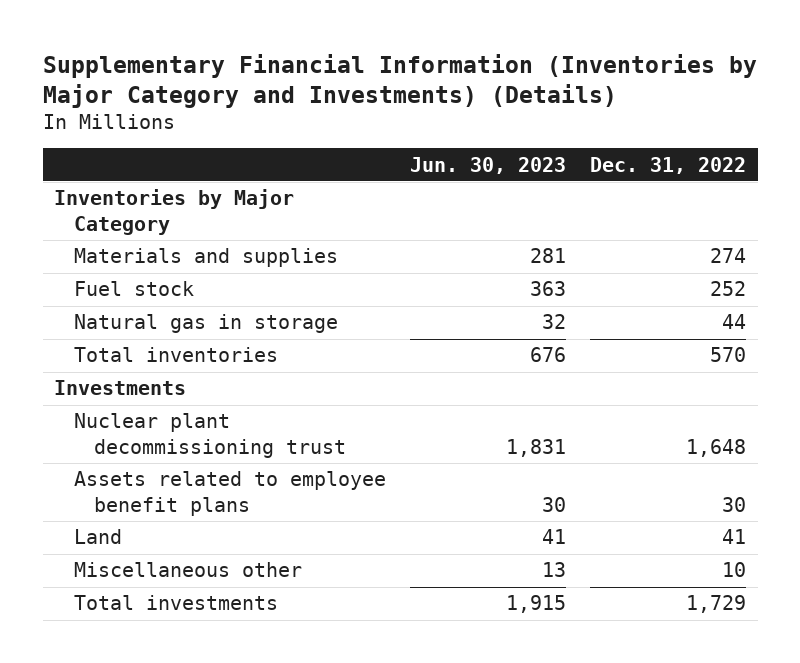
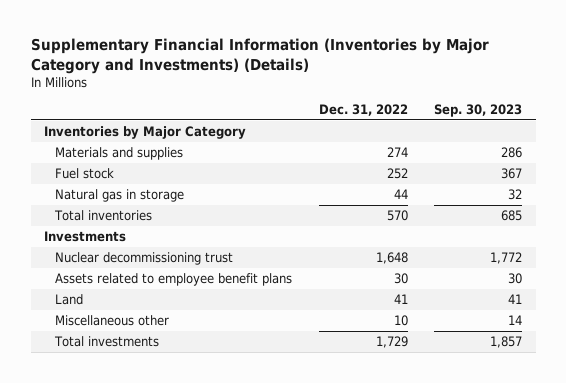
- | Jun. 30, 2023 | Dec. 31, 2022
+ | Dec. 31, 2022 | Sep. 30, 2023
- Nuclear plant decommissioning trust | 1,831 | 1,648
+ Nuclear decommissioning trust | 1,648 | 1,772

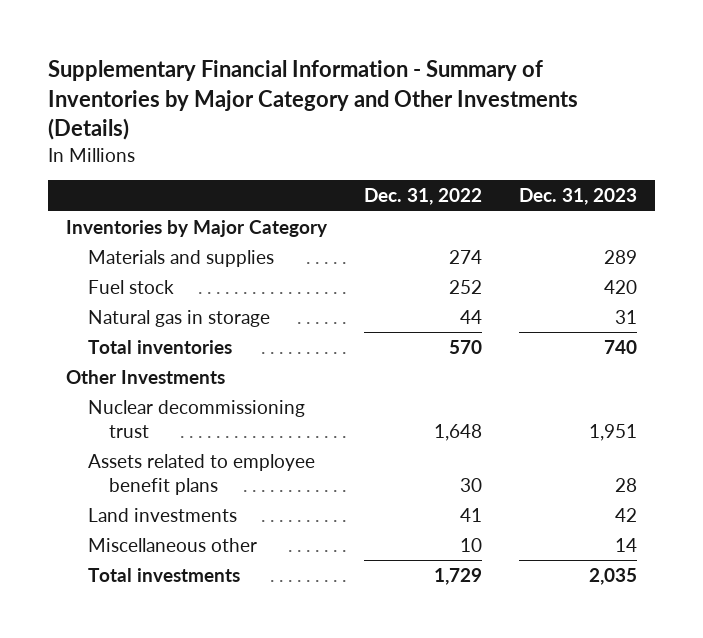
- Supplementary Financial Information (Inventories by Major Category and Investments) (Details)
+ Supplementary Financial Information - Summary of Inventories by Major Category and Other Investments (Details)
- | Dec. 31, 2022 | Sep. 30, 2023
+ | Dec. 31, 2022 | Dec. 31, 2023
- Investments
+ Other Investments
- Land | 41 | 41
+ Land investments | 41 | 42

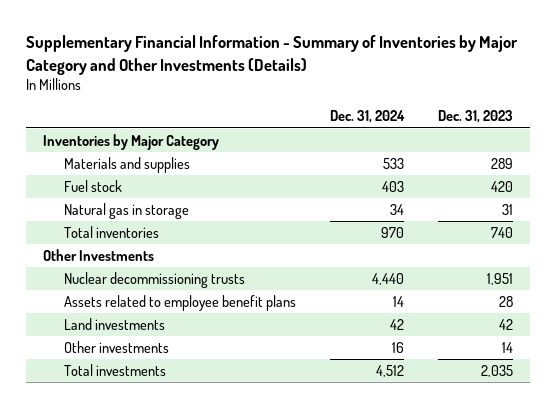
- | Dec. 31, 2022 | Dec. 31, 2023
+ | Dec. 31, 2024 | Dec. 31, 2023
- Nuclear decommissioning trust | 1,648 | 1,951
+ Nuclear decommissioning trusts | 4,440 | 1,951
- Miscellaneous other | 10 | 14
+ Other investments | 16 | 14

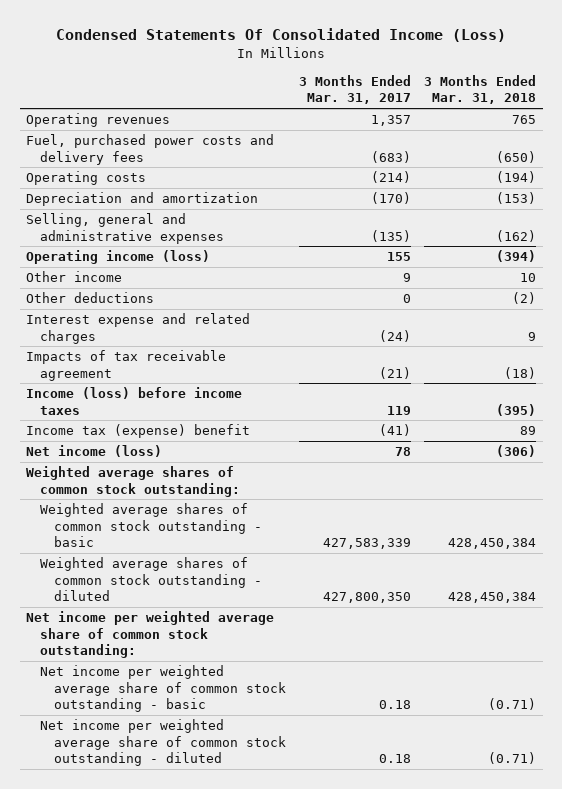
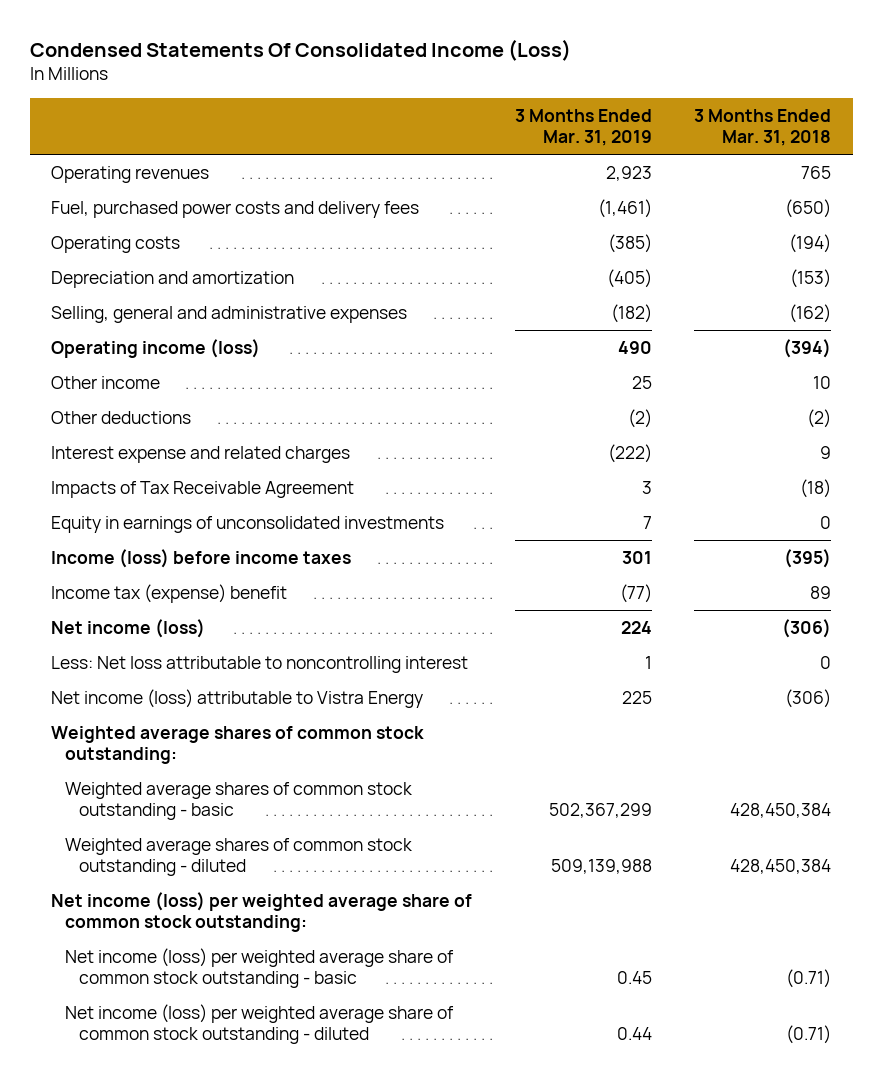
- | 3 Months Ended Mar. 31, 2017 | 3 Months Ended Mar. 31, 2018
+ | 3 Months Ended Mar. 31, 2019 | 3 Months Ended Mar. 31, 2018
- Impacts of tax receivable agreement | (21) | (18)
+ Impacts of Tax Receivable Agreement | 3 | (18)
+ Equity in earnings of unconsolidated investments | 7 | 0
+ Less: Net loss attributable to noncontrolling interest | 1 | 0
+ Net income (loss) attributable to Vistra Energy | 225 | (306)
- Net income per weighted average share of common stock outstanding:
- Net income per weighted average share of common stock outstanding - basic | 0.18 | (0.71)
- Net income per weighted average share of common stock outstanding - diluted | 0.18 | (0.71)
+ Net income (loss) per weighted average share of common stock outstanding:
+ Net income (loss) per weighted average share of common stock outstanding - basic | 0.45 | (0.71)
+ Net income (loss) per weighted average share of common stock outstanding - diluted | 0.44 | (0.71)

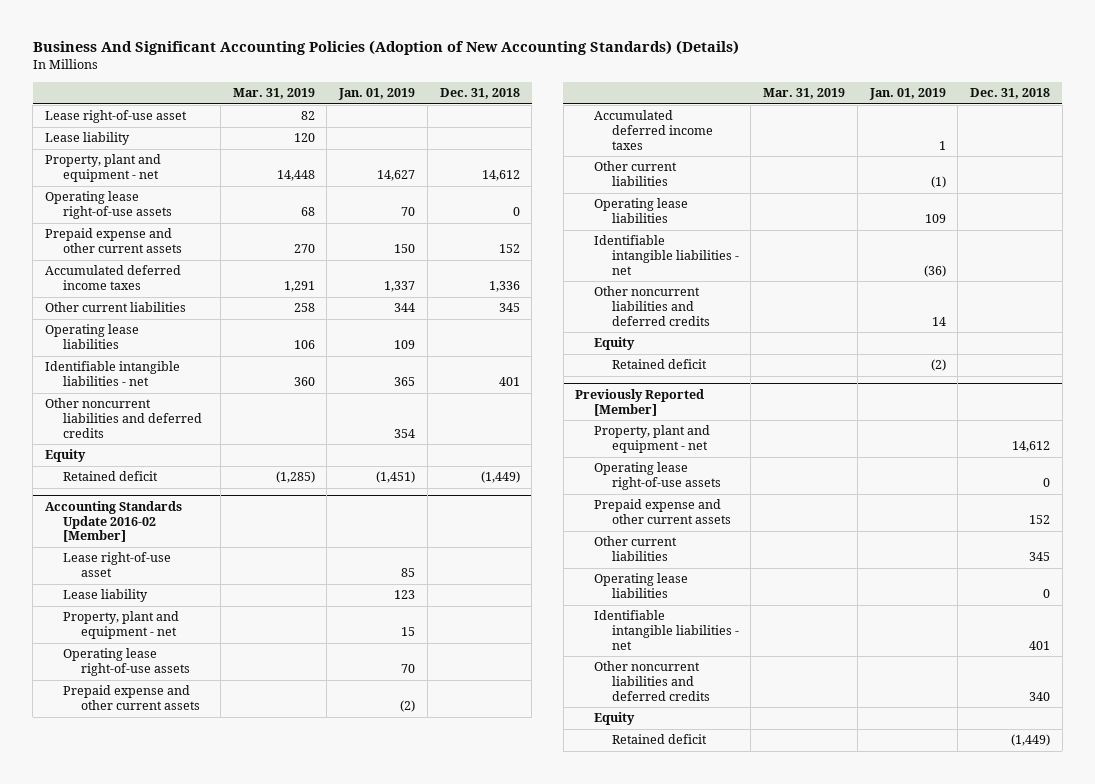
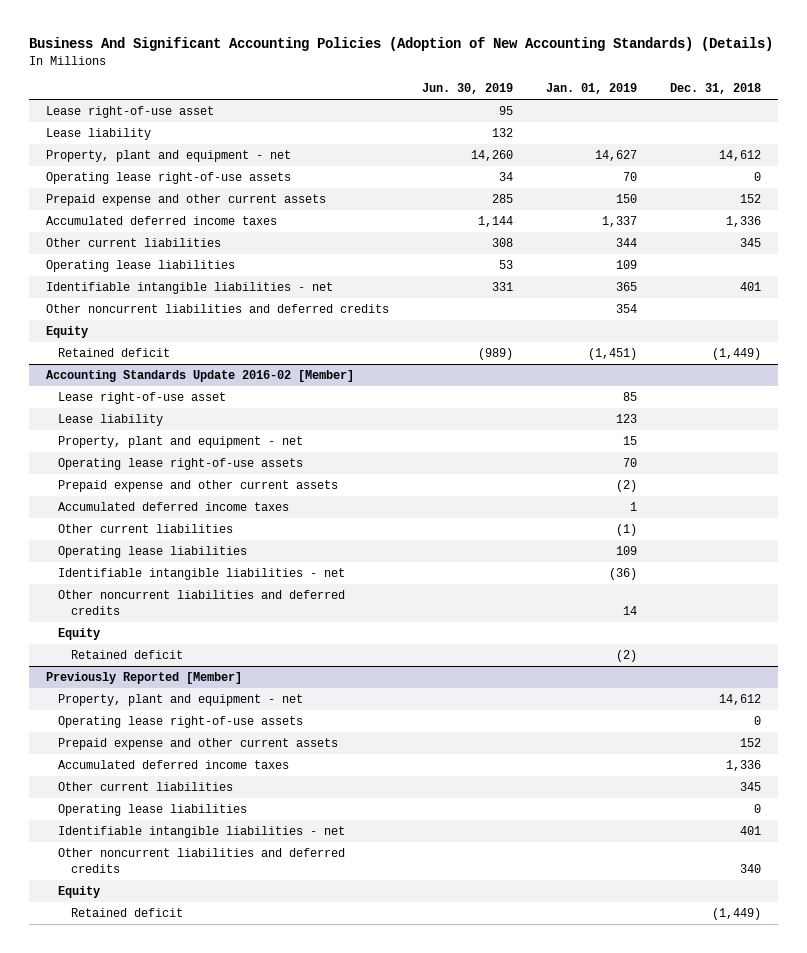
- | Mar. 31, 2019 | Jan. 01, 2019 | Dec. 31, 2018
+ | Jun. 30, 2019 | Jan. 01, 2019 | Dec. 31, 2018
@ Previously Reported [Member]
+ Accumulated deferred income taxes | | | 1,336

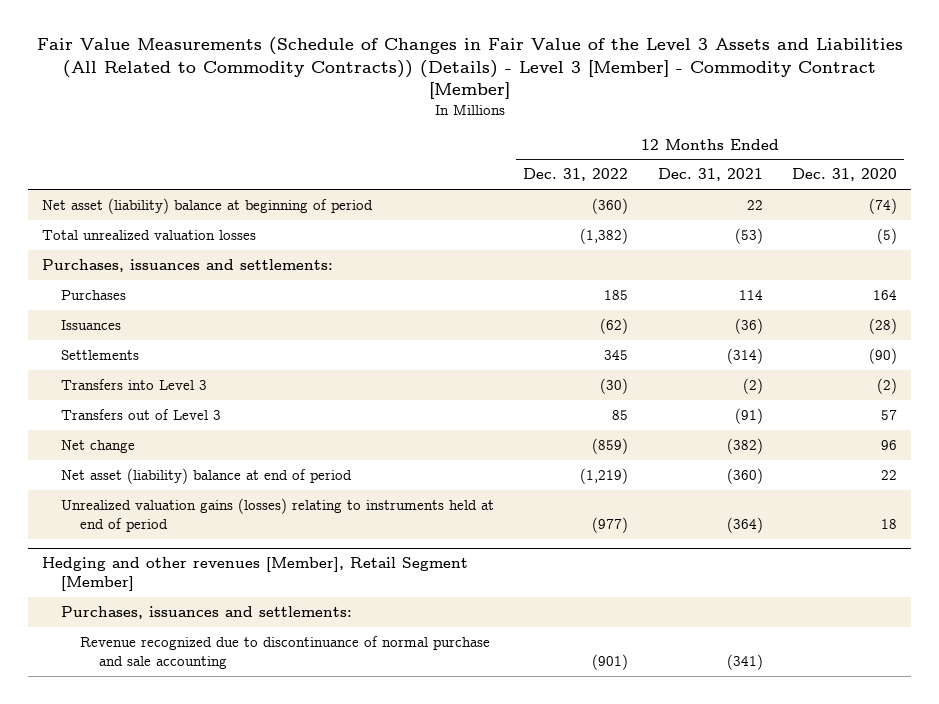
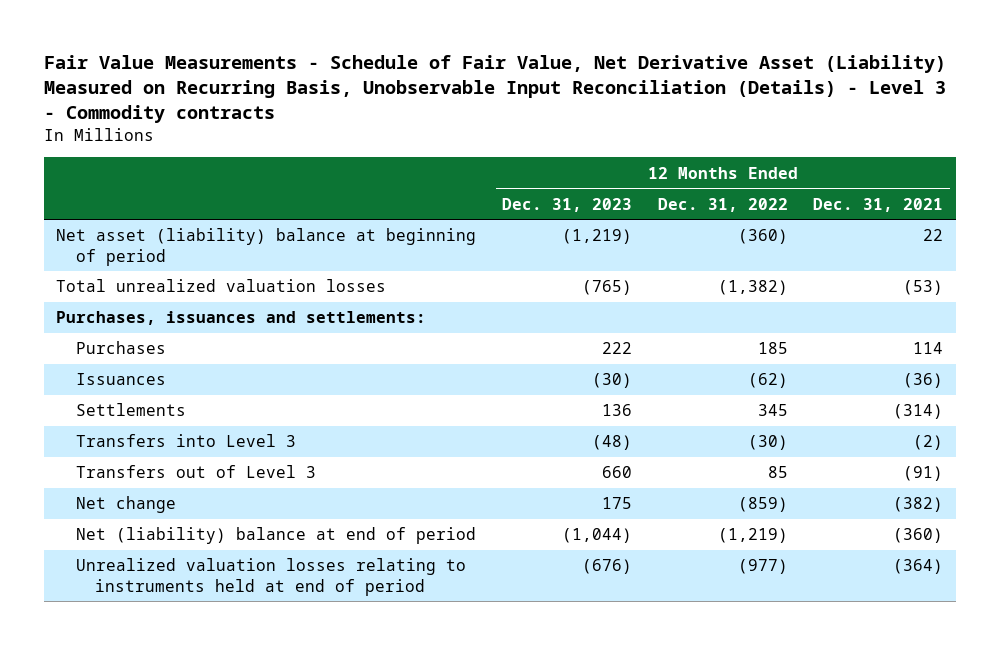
- Fair Value Measurements (Schedule of Changes in Fair Value of the Level 3 Assets and Liabilities (All Related to Commodity Contracts)) (Details) - Level 3 [Member] - Commodity Contract [Member]
+ Fair Value Measurements - Schedule of Fair Value, Net Derivative Asset (Liability) Measured on Recurring Basis, Unobservable Input Reconciliation (Details) - Level 3 - Commodity contracts
- | 12 Months Ended Dec. 31, 2022 | 12 Months Ended Dec. 31, 2021 | 12 Months Ended Dec. 31, 2020
+ | 12 Months Ended Dec. 31, 2023 | 12 Months Ended Dec. 31, 2022 | 12 Months Ended Dec. 31, 2021
- Net asset (liability) balance at end of period | (1,219) | (360) | 22
- Unrealized valuation gains (losses) relating to instruments held at end of period | (977) | (364) | 18
- Hedging and other revenues [Member], Retail Segment [Member]
- Purchases, issuances and settlements:
- Revenue recognized due to discontinuance of normal purchase and sale accounting | (901) | (341) |
+ Net (liability) balance at end of period | (1,044) | (1,219) | (360)
+ Unrealized valuation losses relating to instruments held at end of period | (676) | (977) | (364)

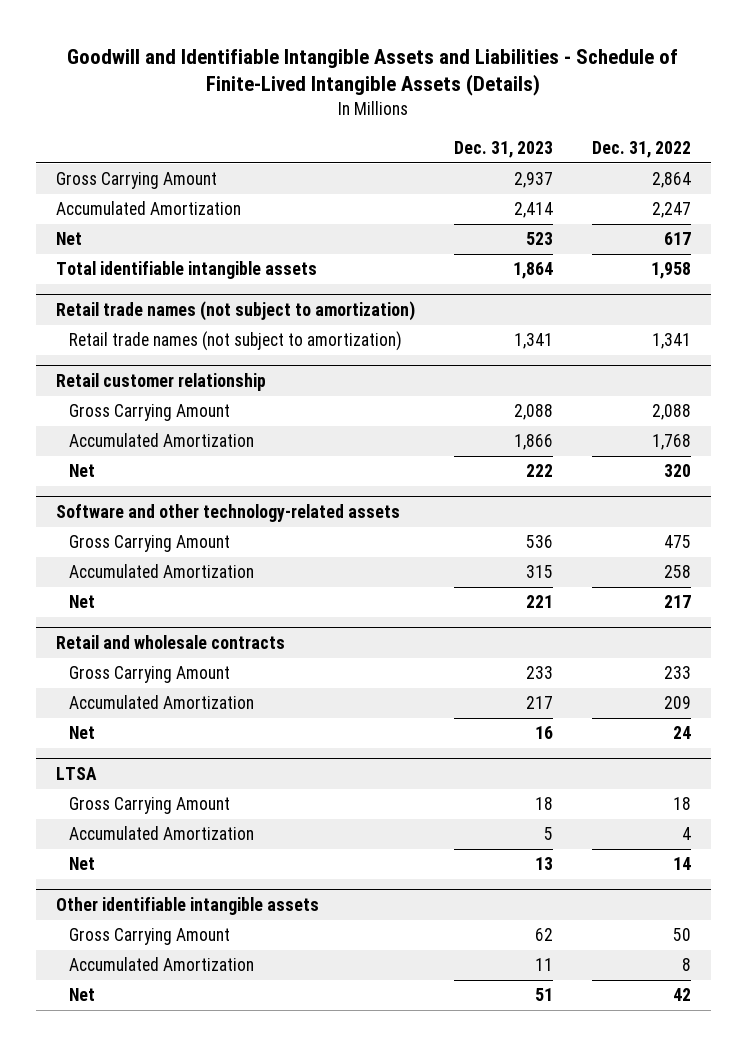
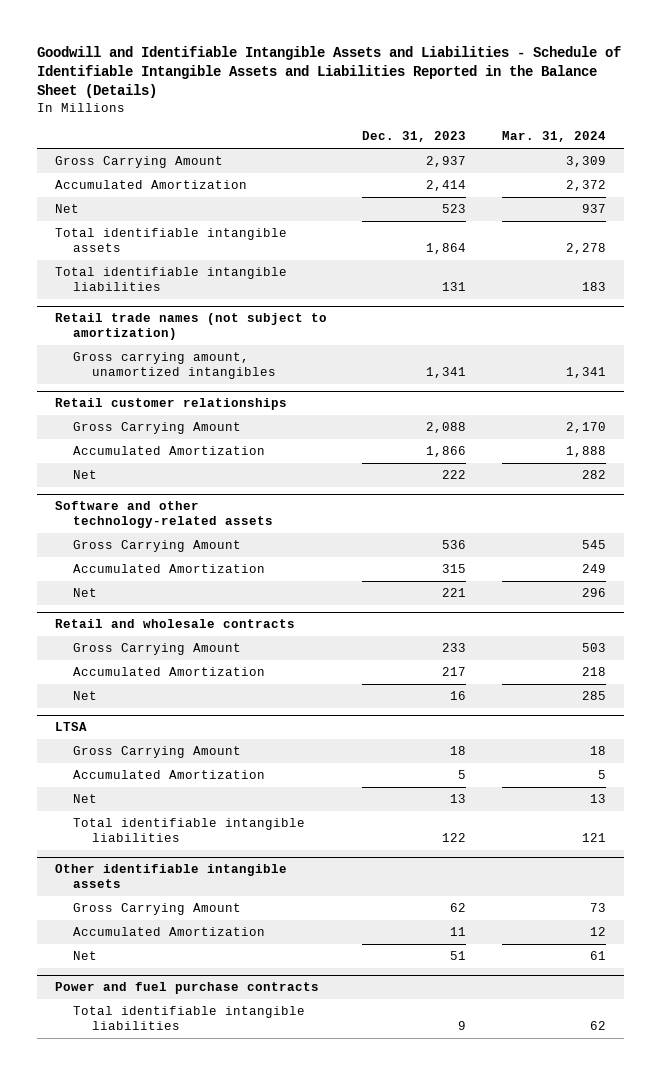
- Goodwill and Identifiable Intangible Assets and Liabilities - Schedule of Finite-Lived Intangible Assets (Details)
+ Goodwill and Identifiable Intangible Assets and Liabilities - Schedule of Identifiable Intangible Assets and Liabilities Reported in the Balance Sheet (Details)
- | Dec. 31, 2023 | Dec. 31, 2022
+ | Dec. 31, 2023 | Mar. 31, 2024
+ Total identifiable intangible liabilities | 131 | 183
@ Retail trade names (not subject to amortization)
- Retail trade names (not subject to amortization) | 1,341 | 1,341
- Retail customer relationship
@ Retail trade names (not subject to amortization)
+ Gross carrying amount, unamortized intangibles | 1,341 | 1,341
+ Retail customer relationships
@ LTSA
+ Total identifiable intangible liabilities | 122 | 121
+ Power and fuel purchase contracts
+ Total identifiable intangible liabilities | 9 | 62

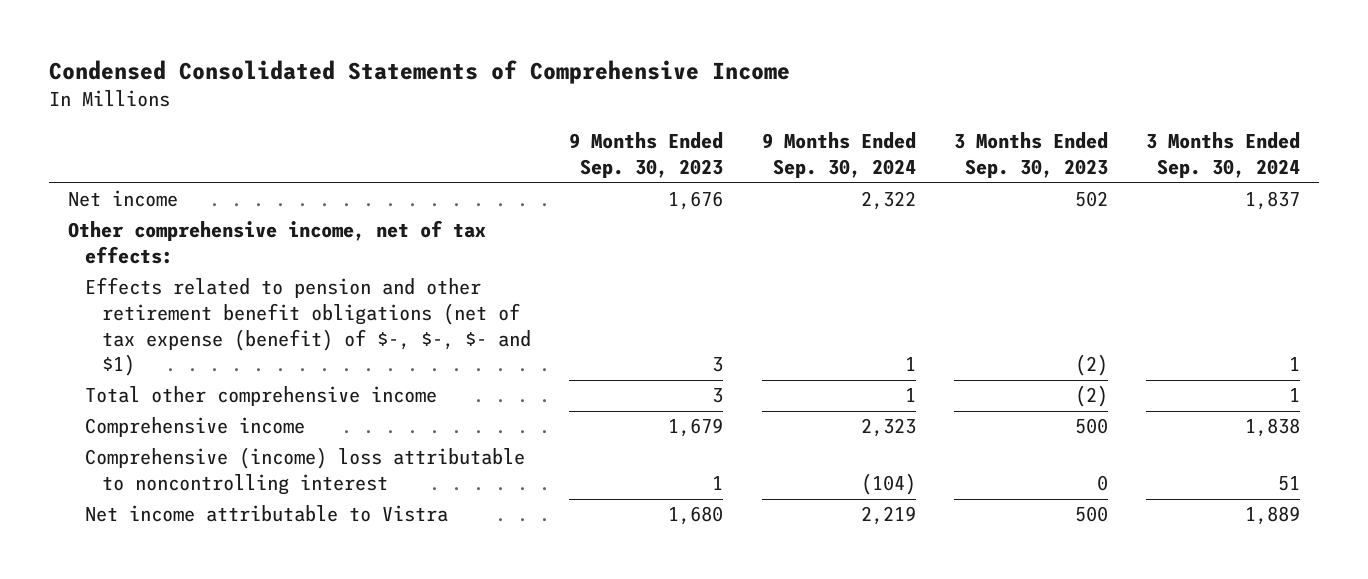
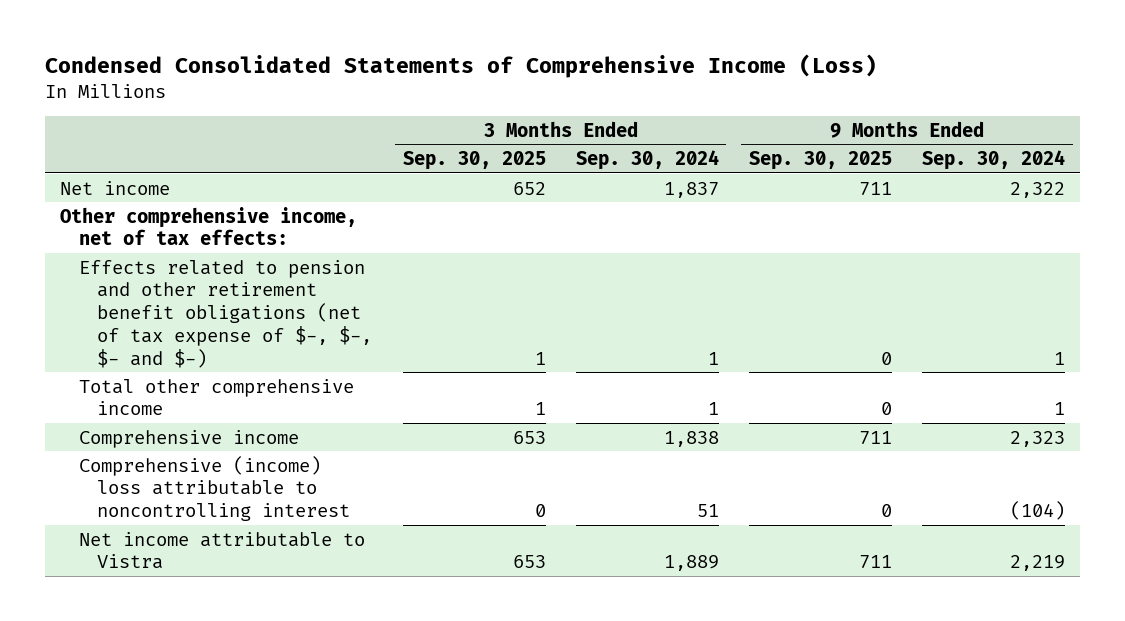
- Condensed Consolidated Statements of Comprehensive Income
+ Condensed Consolidated Statements of Comprehensive Income (Loss)
- | 9 Months Ended Sep. 30, 2023 | 9 Months Ended Sep. 30, 2024 | 3 Months Ended Sep. 30, 2023 | 3 Months Ended Sep. 30, 2024
+ | 3 Months Ended Sep. 30, 2025 | 3 Months Ended Sep. 30, 2024 | 9 Months Ended Sep. 30, 2025 | 9 Months Ended Sep. 30, 2024
- Effects related to pension and other retirement benefit obligations (net of tax expense (benefit) of $-, $-, $- and $1) | 3 | 1 | (2) | 1
+ Effects related to pension and other retirement benefit obligations (net of tax expense of $-, $-, $- and $-) | 1 | 1 | 0 | 1

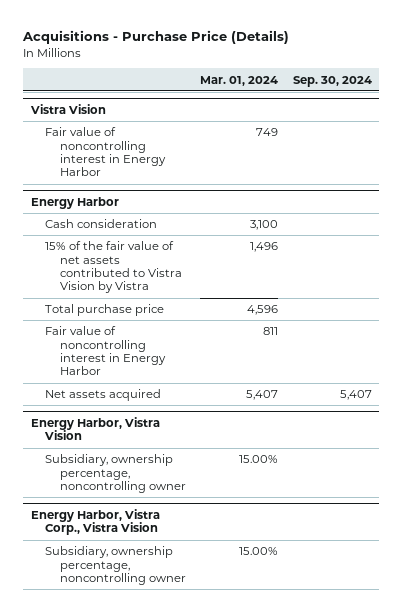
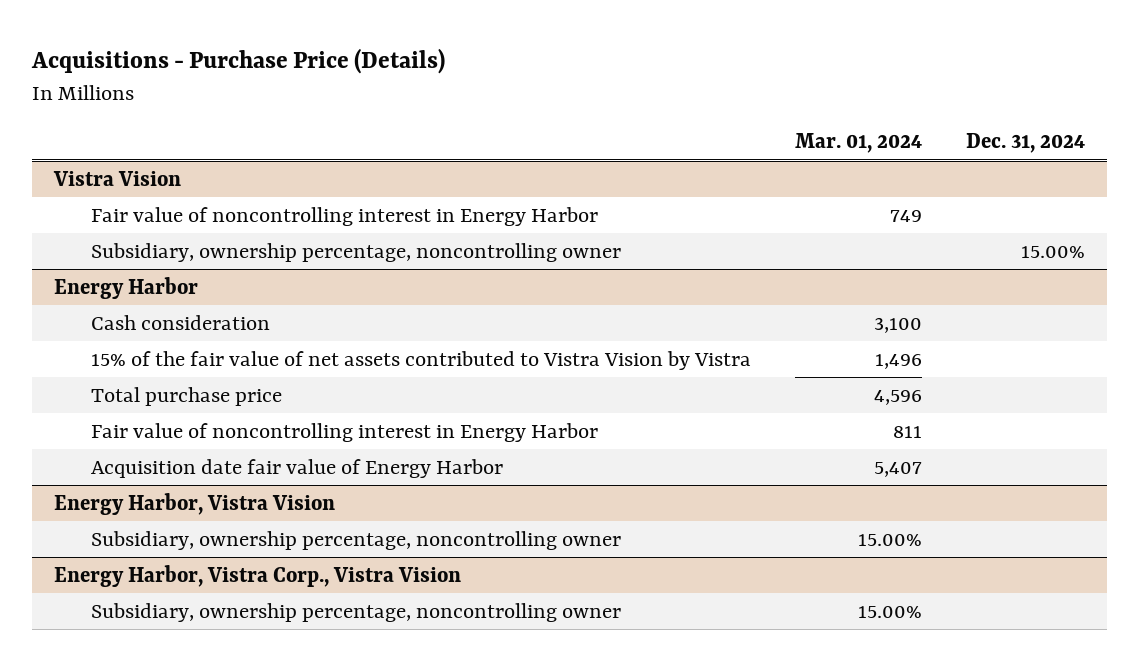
- | Mar. 01, 2024 | Sep. 30, 2024
+ | Mar. 01, 2024 | Dec. 31, 2024
@ Vistra Vision
+ Subsidiary, ownership percentage, noncontrolling owner | | 15.00%
@ Energy Harbor
- Net assets acquired | 5,407 | 5,407
+ Acquisition date fair value of Energy Harbor | 5,407 |

